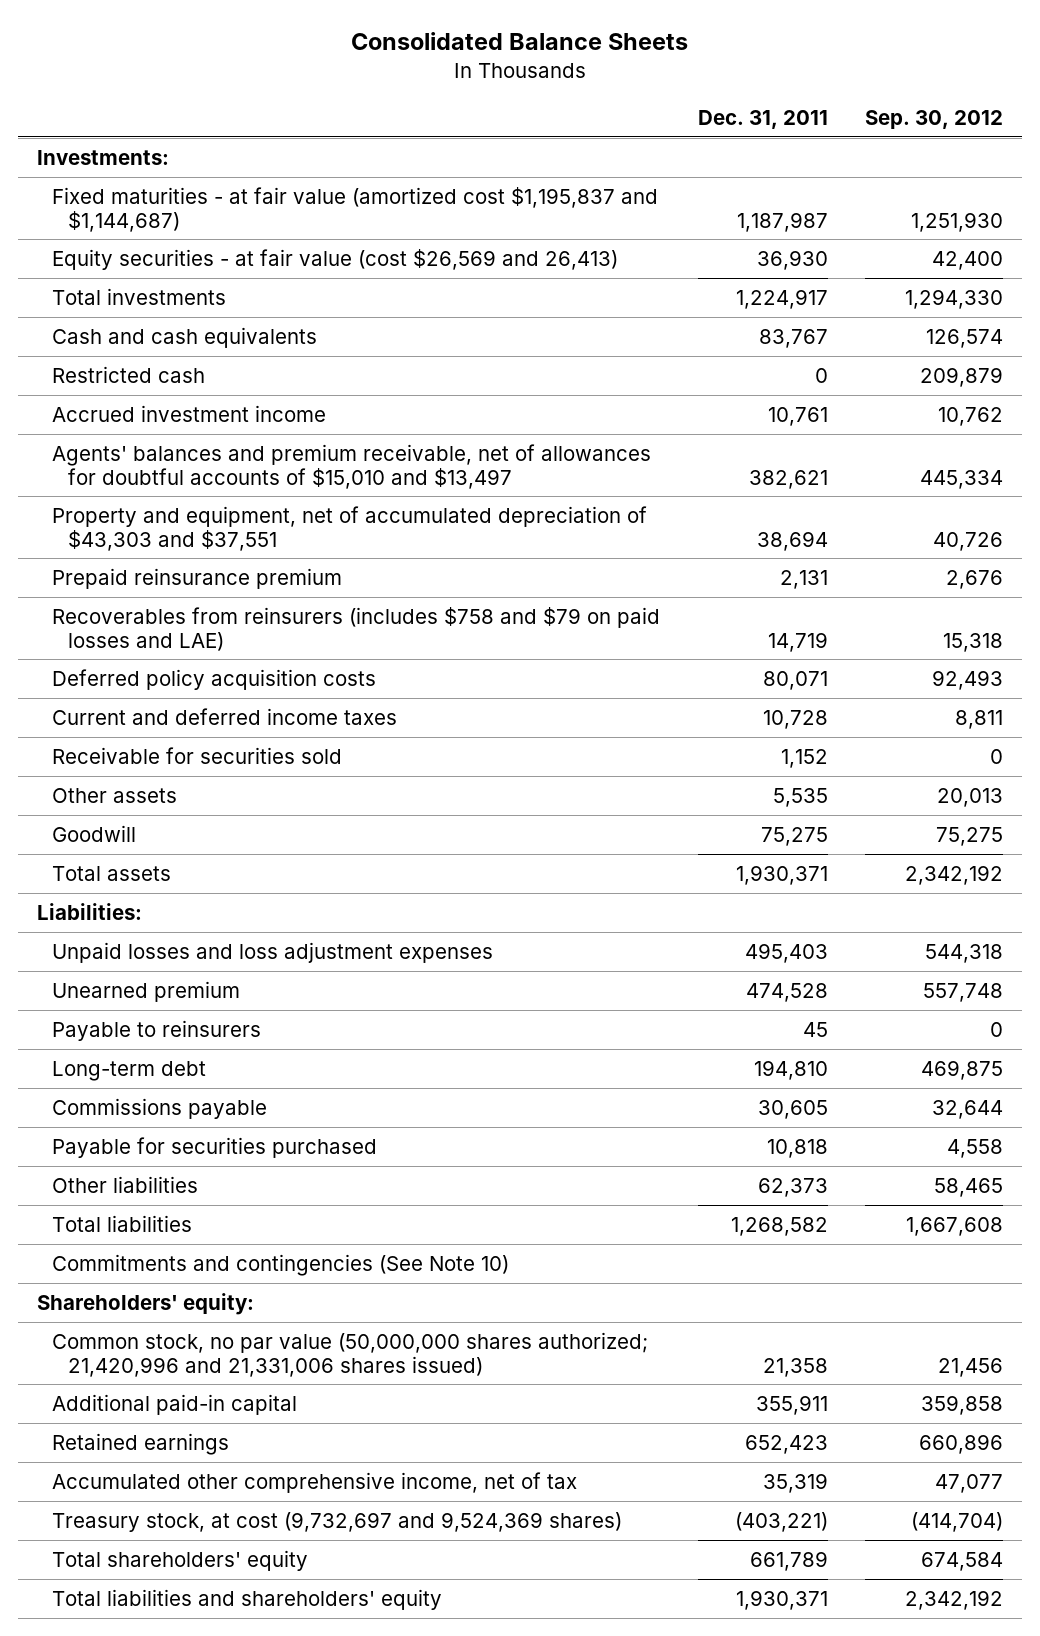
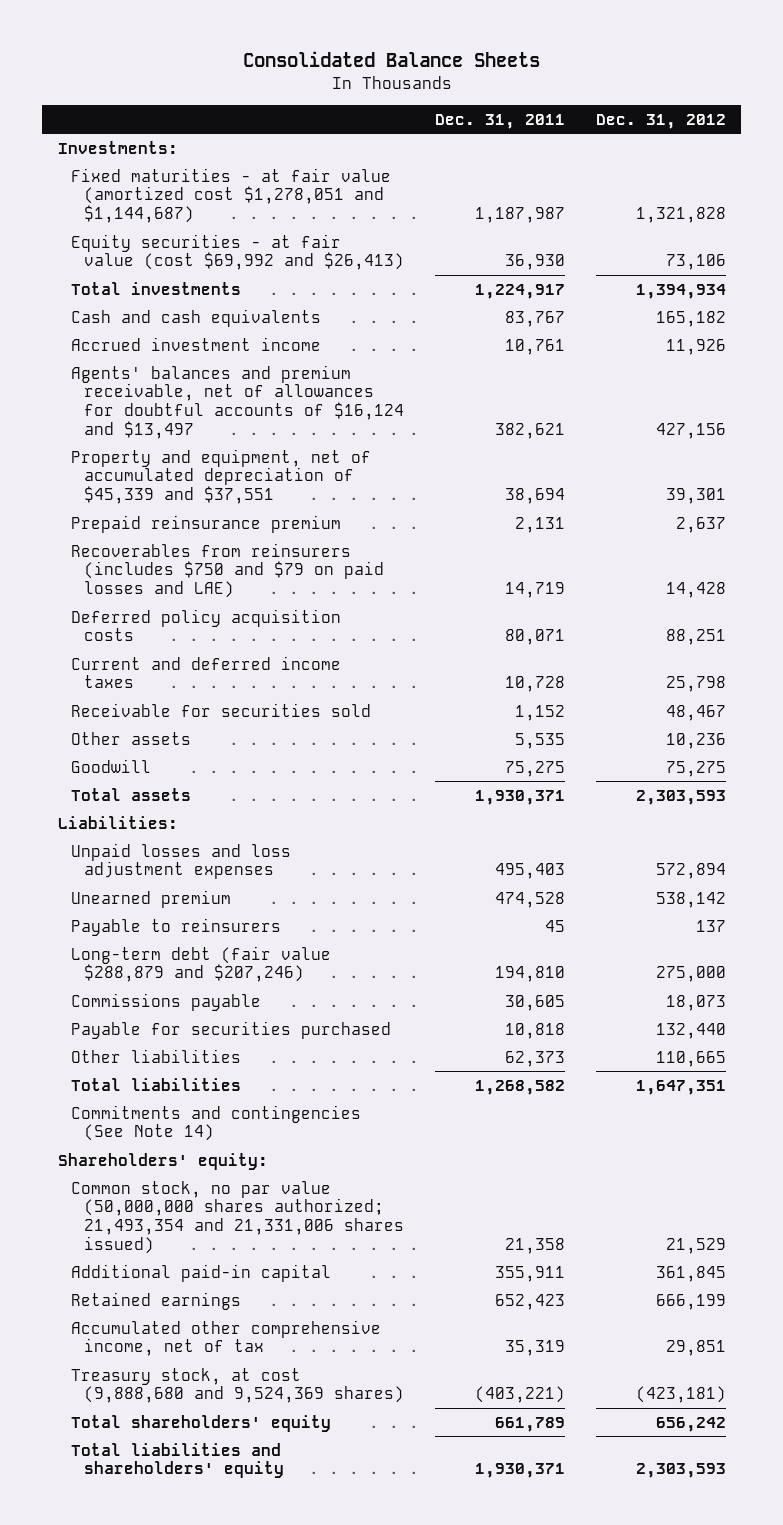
- | Dec. 31, 2011 | Sep. 30, 2012
+ | Dec. 31, 2011 | Dec. 31, 2012
- Fixed maturities - at fair value (amortized cost $1,195,837 and $1,144,687) | 1,187,987 | 1,251,930
- Equity securities - at fair value (cost $26,569 and 26,413) | 36,930 | 42,400
+ Fixed maturities - at fair value (amortized cost $1,278,051 and $1,144,687) | 1,187,987 | 1,321,828
+ Equity securities - at fair value (cost $69,992 and $26,413) | 36,930 | 73,106
- Restricted cash | 0 | 209,879
- Agents' balances and premium receivable, net of allowances for doubtful accounts of $15,010 and $13,497 | 382,621 | 445,334
- Property and equipment, net of accumulated depreciation of $43,303 and $37,551 | 38,694 | 40,726
+ Agents' balances and premium receivable, net of allowances for doubtful accounts of $16,124 and $13,497 | 382,621 | 427,156
+ Property and equipment, net of accumulated depreciation of $45,339 and $37,551 | 38,694 | 39,301
- Recoverables from reinsurers (includes $758 and $79 on paid losses and LAE) | 14,719 | 15,318
+ Recoverables from reinsurers (includes $750 and $79 on paid losses and LAE) | 14,719 | 14,428
- Long-term debt | 194,810 | 469,875
+ Long-term debt (fair value $288,879 and $207,246) | 194,810 | 275,000
- Commitments and contingencies (See Note 10)
+ Commitments and contingencies (See Note 14)
- Common stock, no par value (50,000,000 shares authorized; 21,420,996 and 21,331,006 shares issued) | 21,358 | 21,456
+ Common stock, no par value (50,000,000 shares authorized; 21,493,354 and 21,331,006 shares issued) | 21,358 | 21,529
- Treasury stock, at cost (9,732,697 and 9,524,369 shares) | (403,221) | (414,704)
+ Treasury stock, at cost (9,888,680 and 9,524,369 shares) | (403,221) | (423,181)

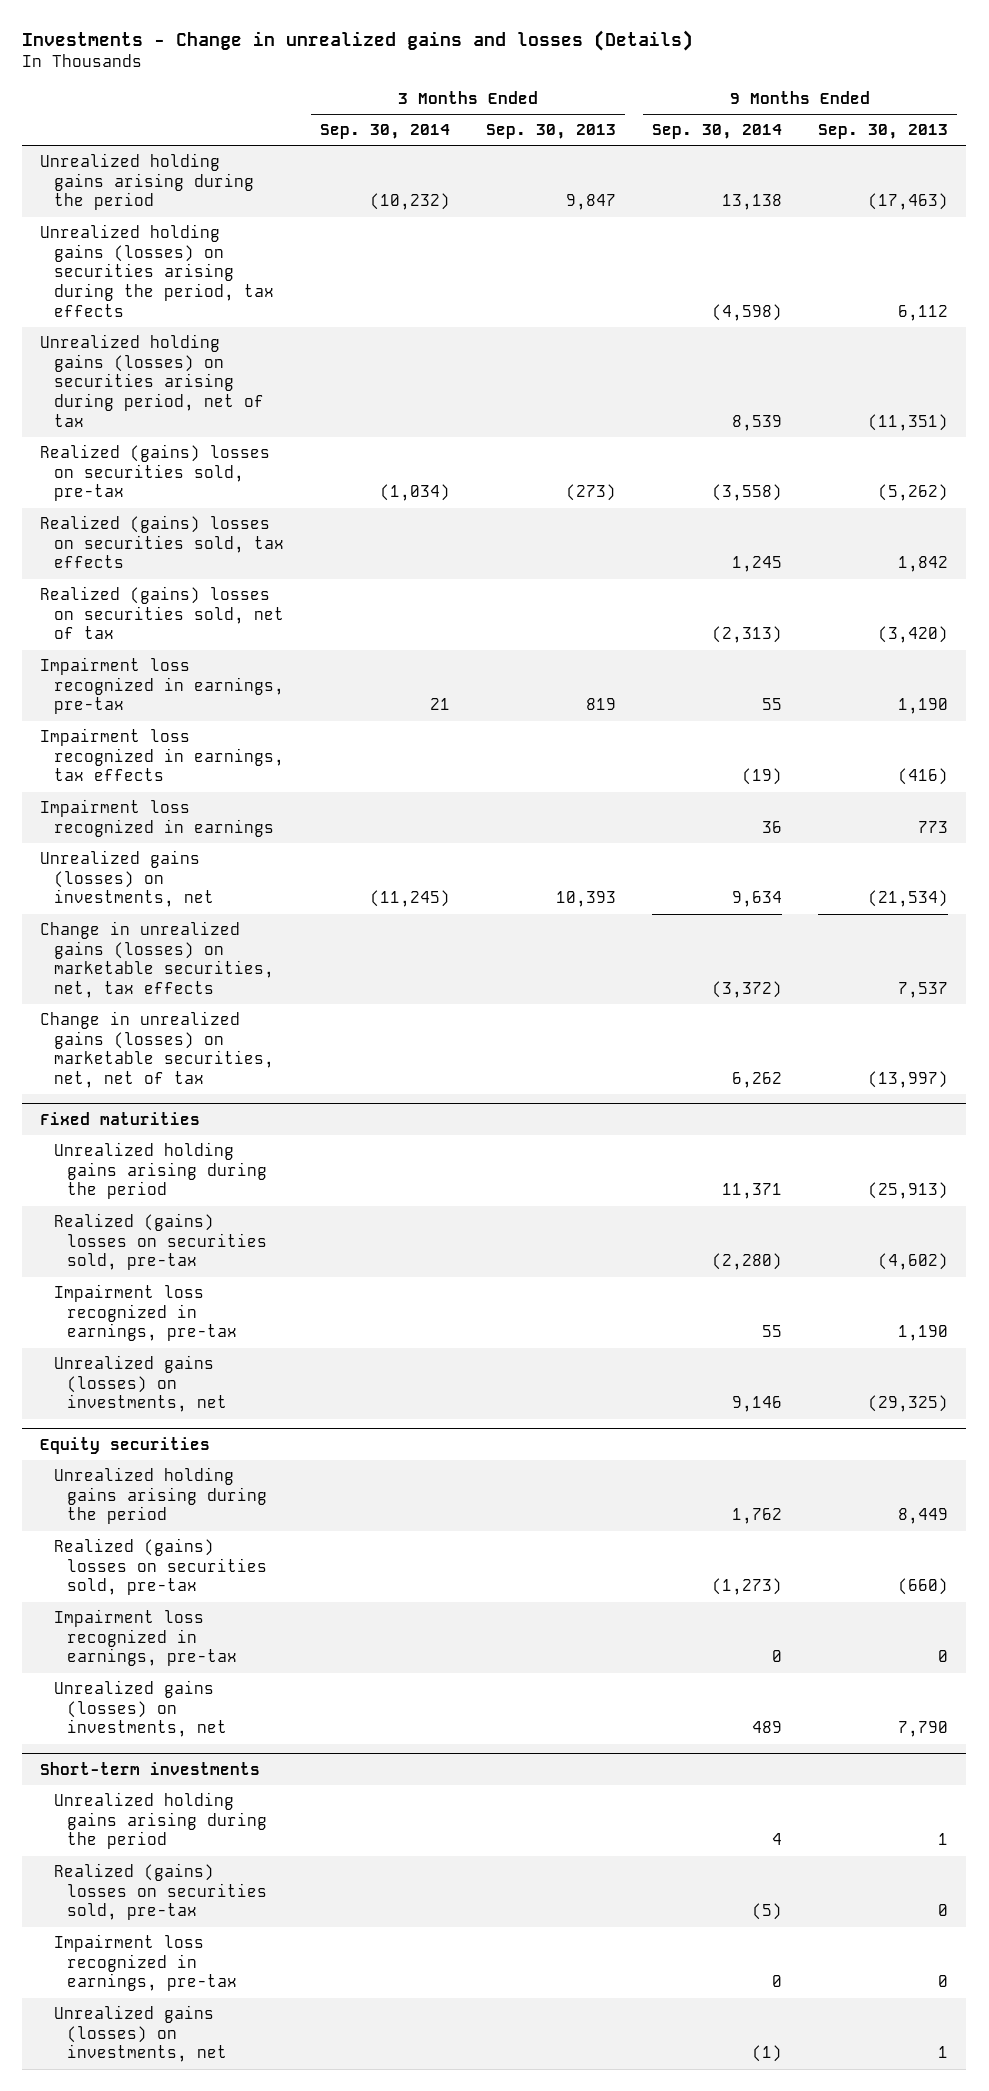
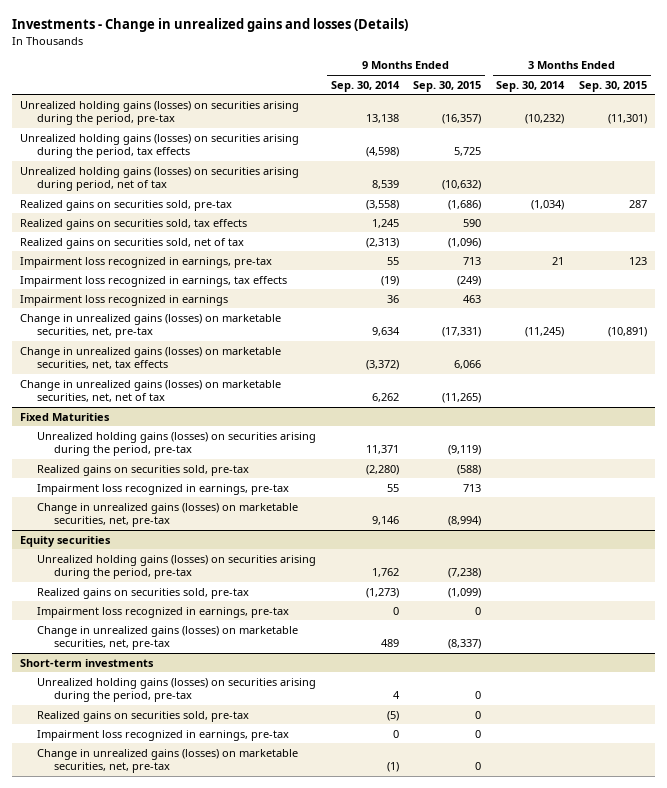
- | 3 Months Ended Sep. 30, 2014 | 3 Months Ended Sep. 30, 2013 | 9 Months Ended Sep. 30, 2014 | 9 Months Ended Sep. 30, 2013
+ | 9 Months Ended Sep. 30, 2014 | 9 Months Ended Sep. 30, 2015 | 3 Months Ended Sep. 30, 2014 | 3 Months Ended Sep. 30, 2015
- Unrealized holding gains arising during the period | (10,232) | 9,847 | 13,138 | (17,463)
+ Unrealized holding gains (losses) on securities arising during the period, pre-tax | 13,138 | (16,357) | (10,232) | (11,301)
- Realized (gains) losses on securities sold, pre-tax | (1,034) | (273) | (3,558) | (5,262)
- Realized (gains) losses on securities sold, tax effects | | | 1,245 | 1,842
- Realized (gains) losses on securities sold, net of tax | | | (2,313) | (3,420)
+ Realized gains on securities sold, pre-tax | (3,558) | (1,686) | (1,034) | 287
+ Realized gains on securities sold, tax effects | 1,245 | 590 | |
+ Realized gains on securities sold, net of tax | (2,313) | (1,096) | |
- Unrealized gains (losses) on investments, net | (11,245) | 10,393 | 9,634 | (21,534)
+ Change in unrealized gains (losses) on marketable securities, net, pre-tax | 9,634 | (17,331) | (11,245) | (10,891)
- Fixed maturities
- Unrealized holding gains arising during the period | | | 11,371 | (25,913)
- Realized (gains) losses on securities sold, pre-tax | | | (2,280) | (4,602)
+ Fixed Maturities
+ Unrealized holding gains (losses) on securities arising during the period, pre-tax | 11,371 | (9,119) | |
+ Realized gains on securities sold, pre-tax | (2,280) | (588) | |
- Unrealized gains (losses) on investments, net | | | 9,146 | (29,325)
+ Change in unrealized gains (losses) on marketable securities, net, pre-tax | 9,146 | (8,994) | |
@ Equity securities
- Unrealized holding gains arising during the period | | | 1,762 | 8,449
- Realized (gains) losses on securities sold, pre-tax | | | (1,273) | (660)
+ Unrealized holding gains (losses) on securities arising during the period, pre-tax | 1,762 | (7,238) | |
+ Realized gains on securities sold, pre-tax | (1,273) | (1,099) | |
- Unrealized gains (losses) on investments, net | | | 489 | 7,790
+ Change in unrealized gains (losses) on marketable securities, net, pre-tax | 489 | (8,337) | |
@ Short-term investments
- Unrealized holding gains arising during the period | | | 4 | 1
- Realized (gains) losses on securities sold, pre-tax | | | (5) | 0
+ Unrealized holding gains (losses) on securities arising during the period, pre-tax | 4 | 0 | |
+ Realized gains on securities sold, pre-tax | (5) | 0 | |
- Unrealized gains (losses) on investments, net | | | (1) | 1
+ Change in unrealized gains (losses) on marketable securities, net, pre-tax | (1) | 0 | |

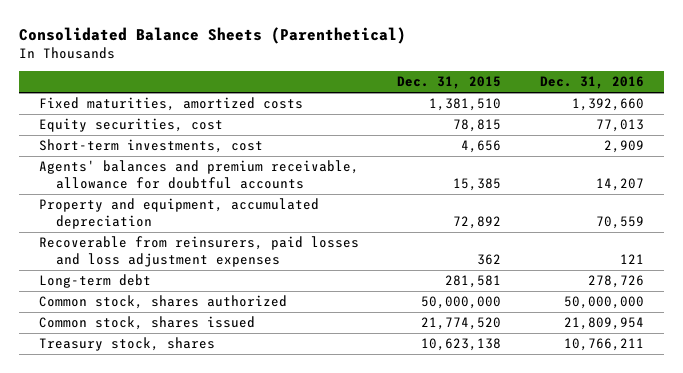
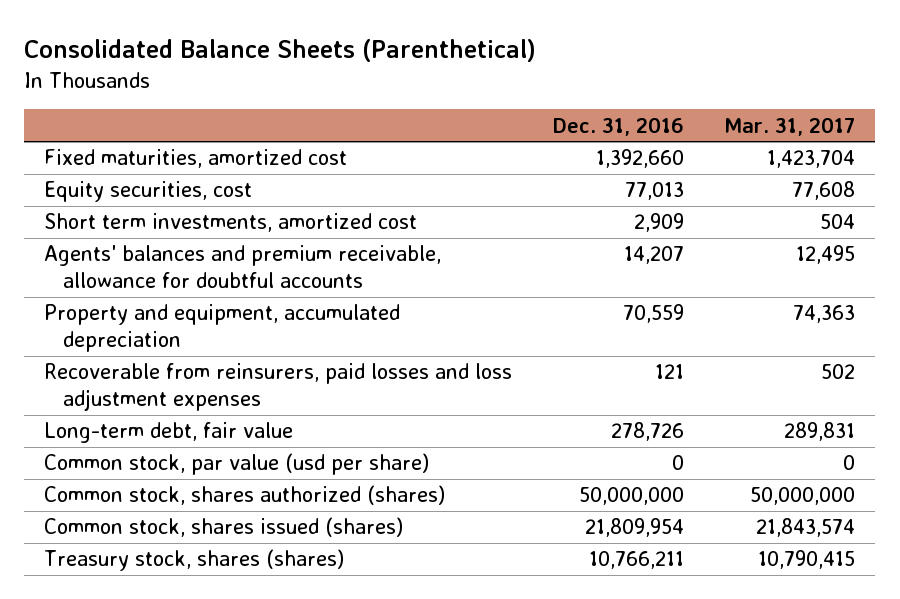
- | Dec. 31, 2015 | Dec. 31, 2016
+ | Dec. 31, 2016 | Mar. 31, 2017
- Fixed maturities, amortized costs | 1,381,510 | 1,392,660
+ Fixed maturities, amortized cost | 1,392,660 | 1,423,704
- Short-term investments, cost | 4,656 | 2,909
+ Short term investments, amortized cost | 2,909 | 504
- Long-term debt | 281,581 | 278,726
- Common stock, shares authorized | 50,000,000 | 50,000,000
- Common stock, shares issued | 21,774,520 | 21,809,954
- Treasury stock, shares | 10,623,138 | 10,766,211
+ Long-term debt, fair value | 278,726 | 289,831
+ Common stock, par value (usd per share) | 0 | 0
+ Common stock, shares authorized (shares) | 50,000,000 | 50,000,000
+ Common stock, shares issued (shares) | 21,809,954 | 21,843,574
+ Treasury stock, shares (shares) | 10,766,211 | 10,790,415

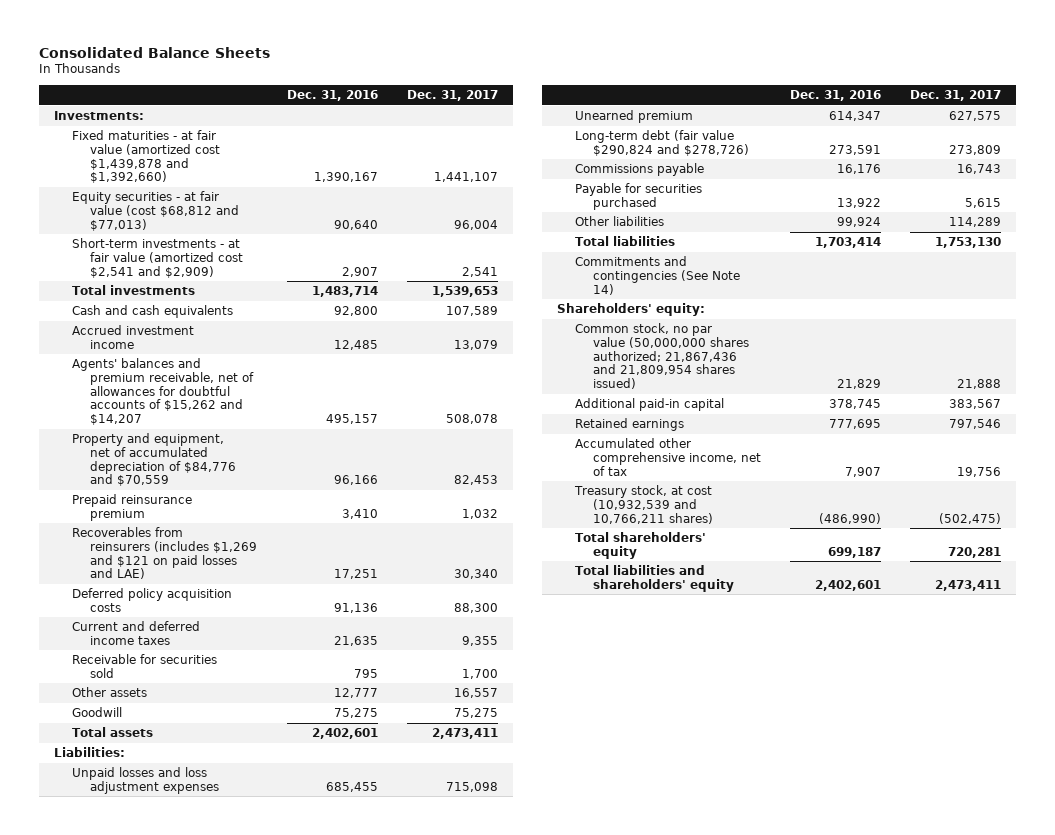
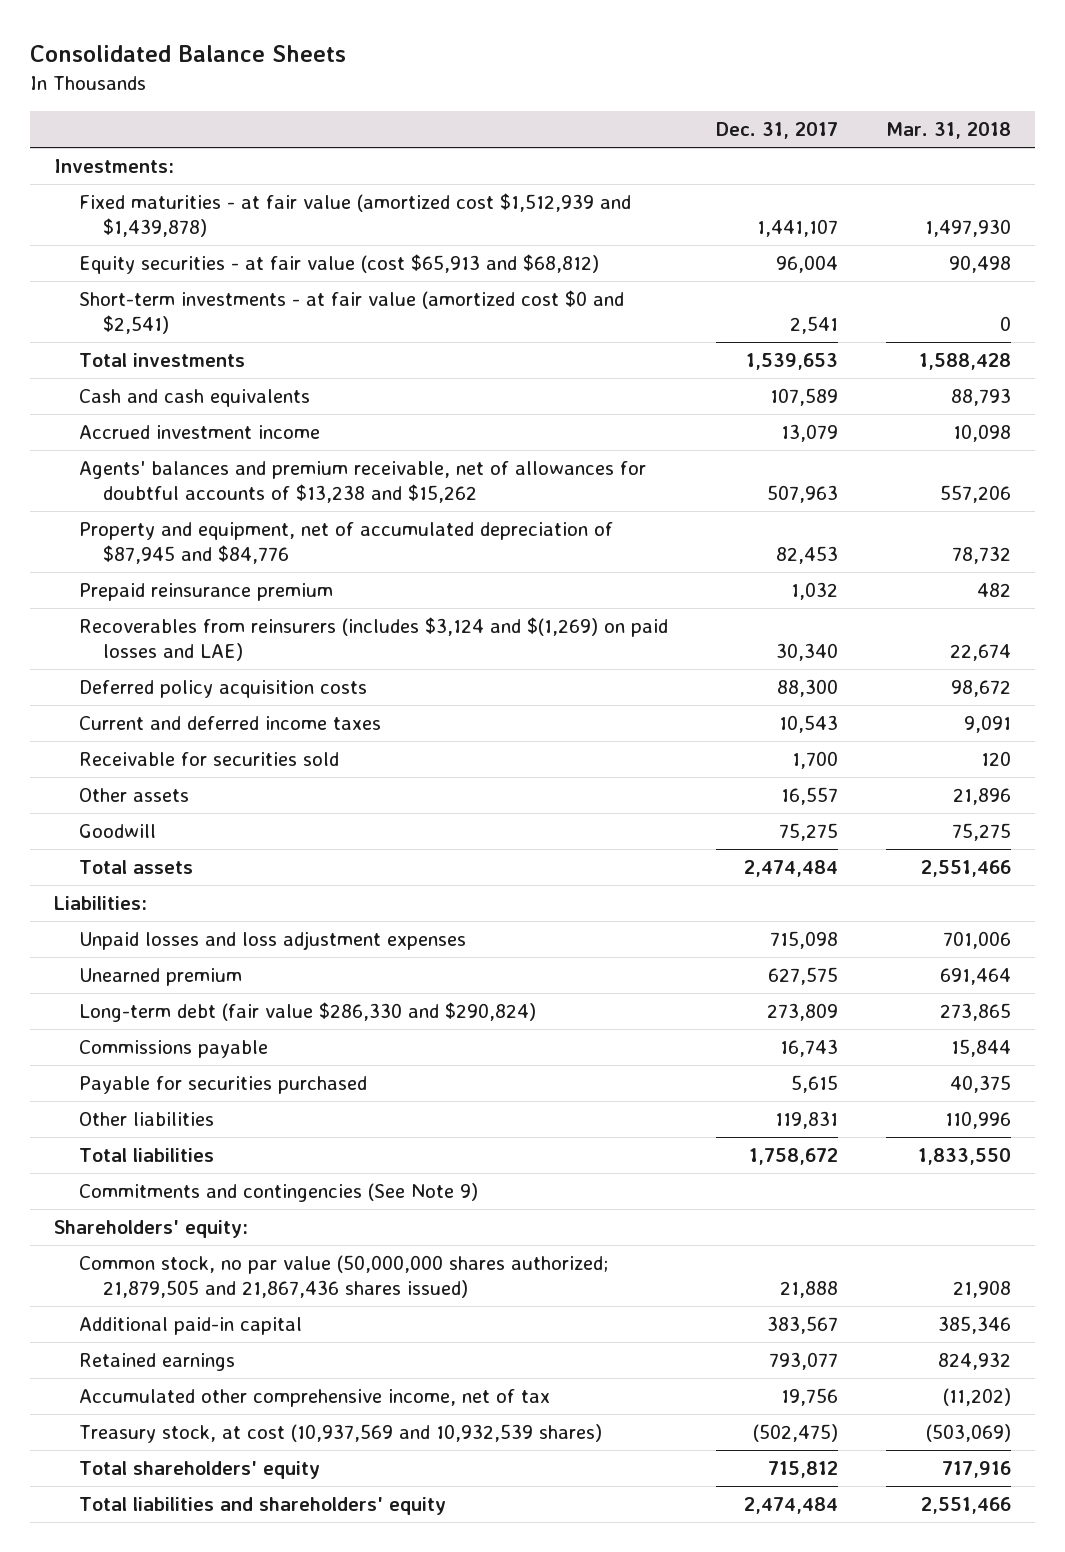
- | Dec. 31, 2016 | Dec. 31, 2017
+ | Dec. 31, 2017 | Mar. 31, 2018
- Fixed maturities - at fair value (amortized cost $1,439,878 and $1,392,660) | 1,390,167 | 1,441,107
- Equity securities - at fair value (cost $68,812 and $77,013) | 90,640 | 96,004
- Short-term investments - at fair value (amortized cost $2,541 and $2,909) | 2,907 | 2,541
+ Fixed maturities - at fair value (amortized cost $1,512,939 and $1,439,878) | 1,441,107 | 1,497,930
+ Equity securities - at fair value (cost $65,913 and $68,812) | 96,004 | 90,498
+ Short-term investments - at fair value (amortized cost $0 and $2,541) | 2,541 | 0
- Agents' balances and premium receivable, net of allowances for doubtful accounts of $15,262 and $14,207 | 495,157 | 508,078
- Property and equipment, net of accumulated depreciation of $84,776 and $70,559 | 96,166 | 82,453
+ Agents' balances and premium receivable, net of allowances for doubtful accounts of $13,238 and $15,262 | 507,963 | 557,206
+ Property and equipment, net of accumulated depreciation of $87,945 and $84,776 | 82,453 | 78,732
- Recoverables from reinsurers (includes $1,269 and $121 on paid losses and LAE) | 17,251 | 30,340
+ Recoverables from reinsurers (includes $3,124 and $(1,269) on paid losses and LAE) | 30,340 | 22,674
- Current and deferred income taxes | 21,635 | 9,355
+ Current and deferred income taxes | 10,543 | 9,091
- Total assets | 2,402,601 | 2,473,411
+ Total assets | 2,474,484 | 2,551,466
- Long-term debt (fair value $290,824 and $278,726) | 273,591 | 273,809
+ Long-term debt (fair value $286,330 and $290,824) | 273,809 | 273,865
- Other liabilities | 99,924 | 114,289
- Total liabilities | 1,703,414 | 1,753,130
- Commitments and contingencies (See Note 14)
+ Other liabilities | 119,831 | 110,996
+ Total liabilities | 1,758,672 | 1,833,550
+ Commitments and contingencies (See Note 9)
- Common stock, no par value (50,000,000 shares authorized; 21,867,436 and 21,809,954 shares issued) | 21,829 | 21,888
+ Common stock, no par value (50,000,000 shares authorized; 21,879,505 and 21,867,436 shares issued) | 21,888 | 21,908
- Retained earnings | 777,695 | 797,546
+ Retained earnings | 793,077 | 824,932
- Treasury stock, at cost (10,932,539 and 10,766,211 shares) | (486,990) | (502,475)
- Total shareholders' equity | 699,187 | 720,281
- Total liabilities and shareholders' equity | 2,402,601 | 2,473,411
+ Treasury stock, at cost (10,937,569 and 10,932,539 shares) | (502,475) | (503,069)
+ Total shareholders' equity | 715,812 | 717,916
+ Total liabilities and shareholders' equity | 2,474,484 | 2,551,466

